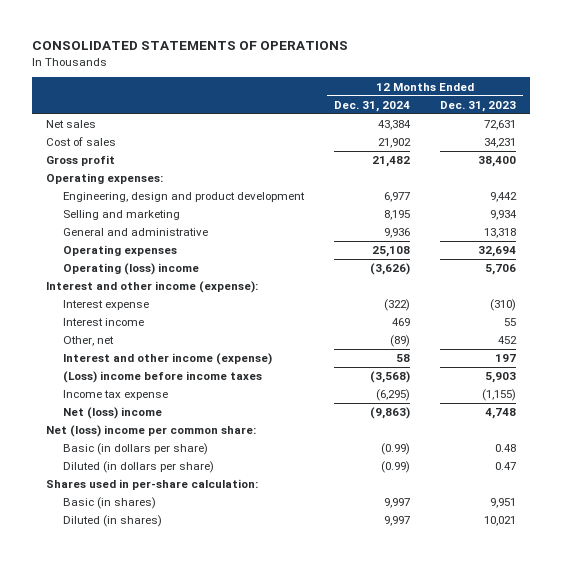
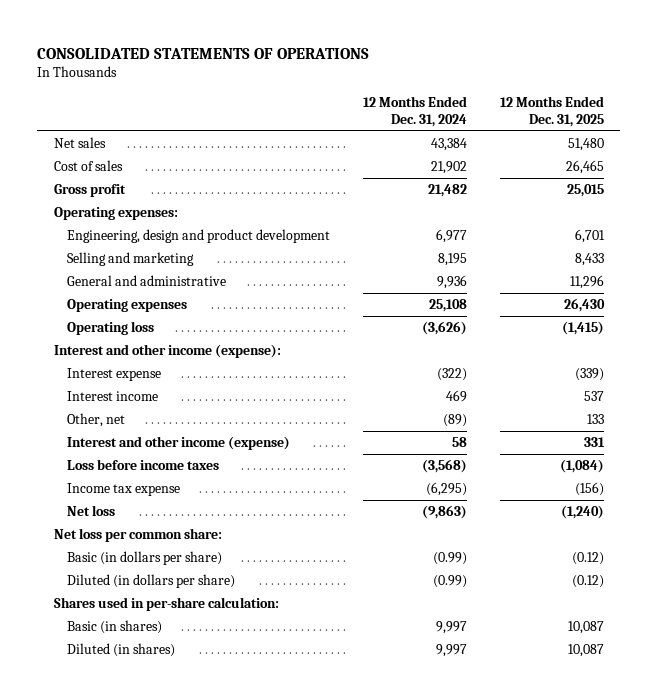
- | 12 Months Ended Dec. 31, 2024 | 12 Months Ended Dec. 31, 2023
+ | 12 Months Ended Dec. 31, 2024 | 12 Months Ended Dec. 31, 2025
- Operating (loss) income | (3,626) | 5,706
+ Operating loss | (3,626) | (1,415)
- (Loss) income before income taxes | (3,568) | 5,903
+ Loss before income taxes | (3,568) | (1,084)
- Net (loss) income | (9,863) | 4,748
- Net (loss) income per common share:
+ Net loss | (9,863) | (1,240)
+ Net loss per common share:

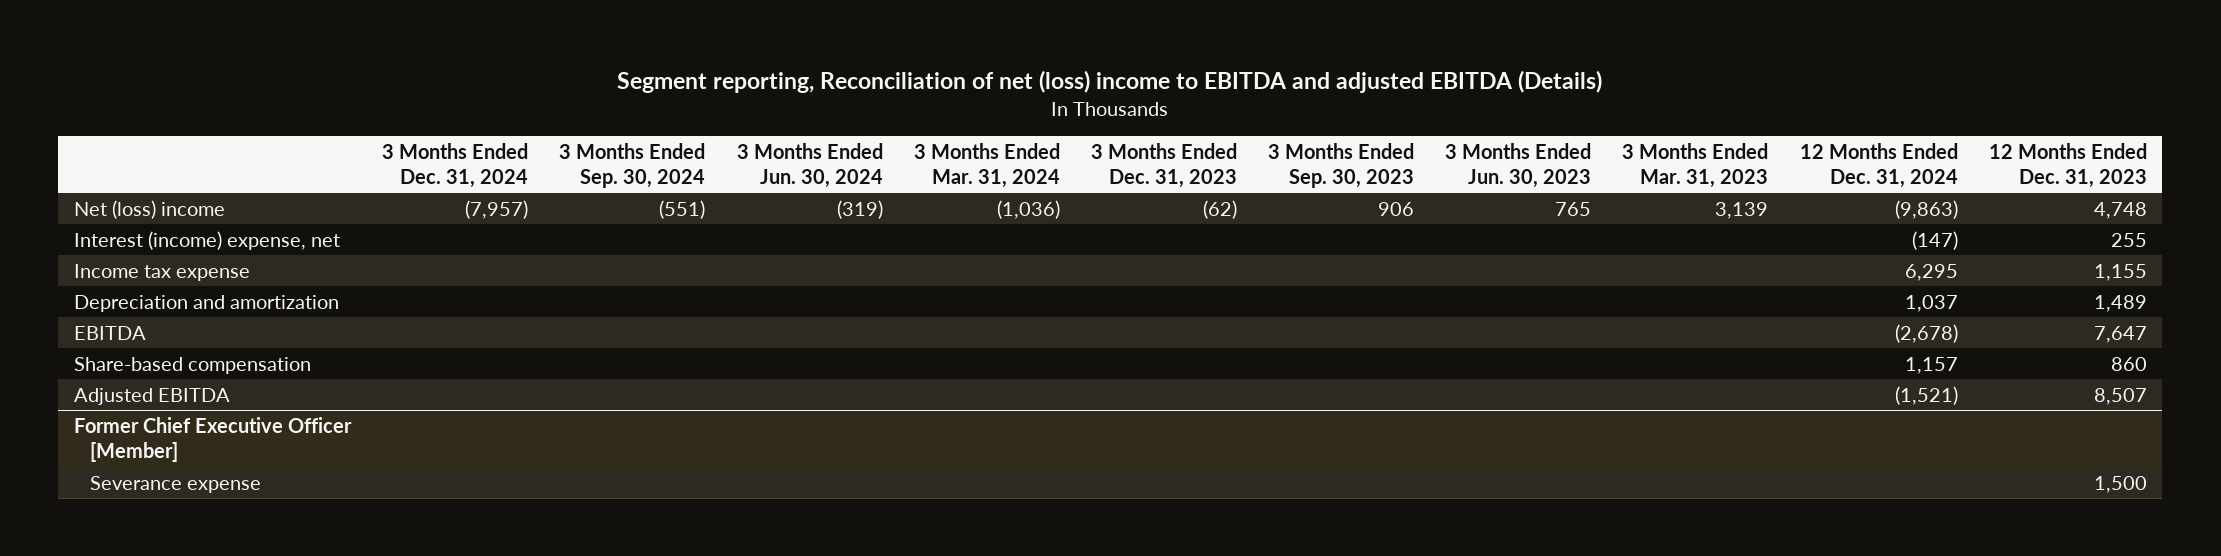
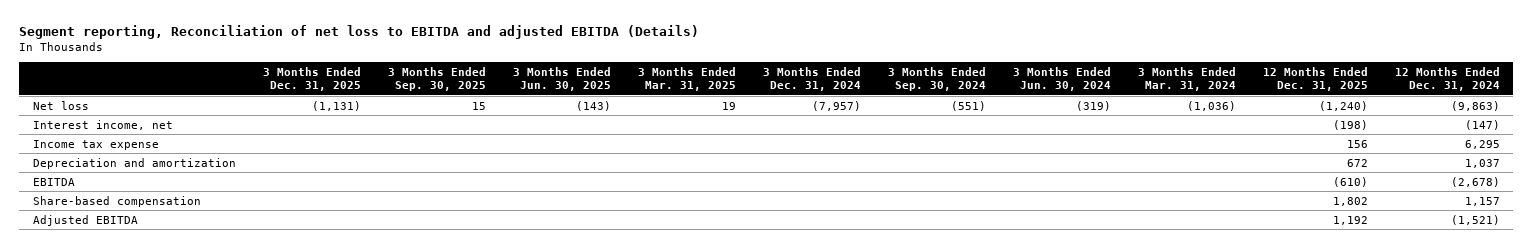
- Segment reporting, Reconciliation of net (loss) income to EBITDA and adjusted EBITDA (Details)
+ Segment reporting, Reconciliation of net loss to EBITDA and adjusted EBITDA (Details)
- | 3 Months Ended Dec. 31, 2024 | 3 Months Ended Sep. 30, 2024 | 3 Months Ended Jun. 30, 2024 | 3 Months Ended Mar. 31, 2024 | 3 Months Ended Dec. 31, 2023 | 3 Months Ended Sep. 30, 2023 | 3 Months Ended Jun. 30, 2023 | 3 Months Ended Mar. 31, 2023 | 12 Months Ended Dec. 31, 2024 | 12 Months Ended Dec. 31, 2023
+ | 3 Months Ended Dec. 31, 2025 | 3 Months Ended Sep. 30, 2025 | 3 Months Ended Jun. 30, 2025 | 3 Months Ended Mar. 31, 2025 | 3 Months Ended Dec. 31, 2024 | 3 Months Ended Sep. 30, 2024 | 3 Months Ended Jun. 30, 2024 | 3 Months Ended Mar. 31, 2024 | 12 Months Ended Dec. 31, 2025 | 12 Months Ended Dec. 31, 2024
- Net (loss) income | (7,957) | (551) | (319) | (1,036) | (62) | 906 | 765 | 3,139 | (9,863) | 4,748
- Interest (income) expense, net | | | | | | | | | (147) | 255
+ Net loss | (1,131) | 15 | (143) | 19 | (7,957) | (551) | (319) | (1,036) | (1,240) | (9,863)
+ Interest income, net | | | | | | | | | (198) | (147)
- Former Chief Executive Officer [Member]
- Severance expense | | | | | | | | | | 1,500

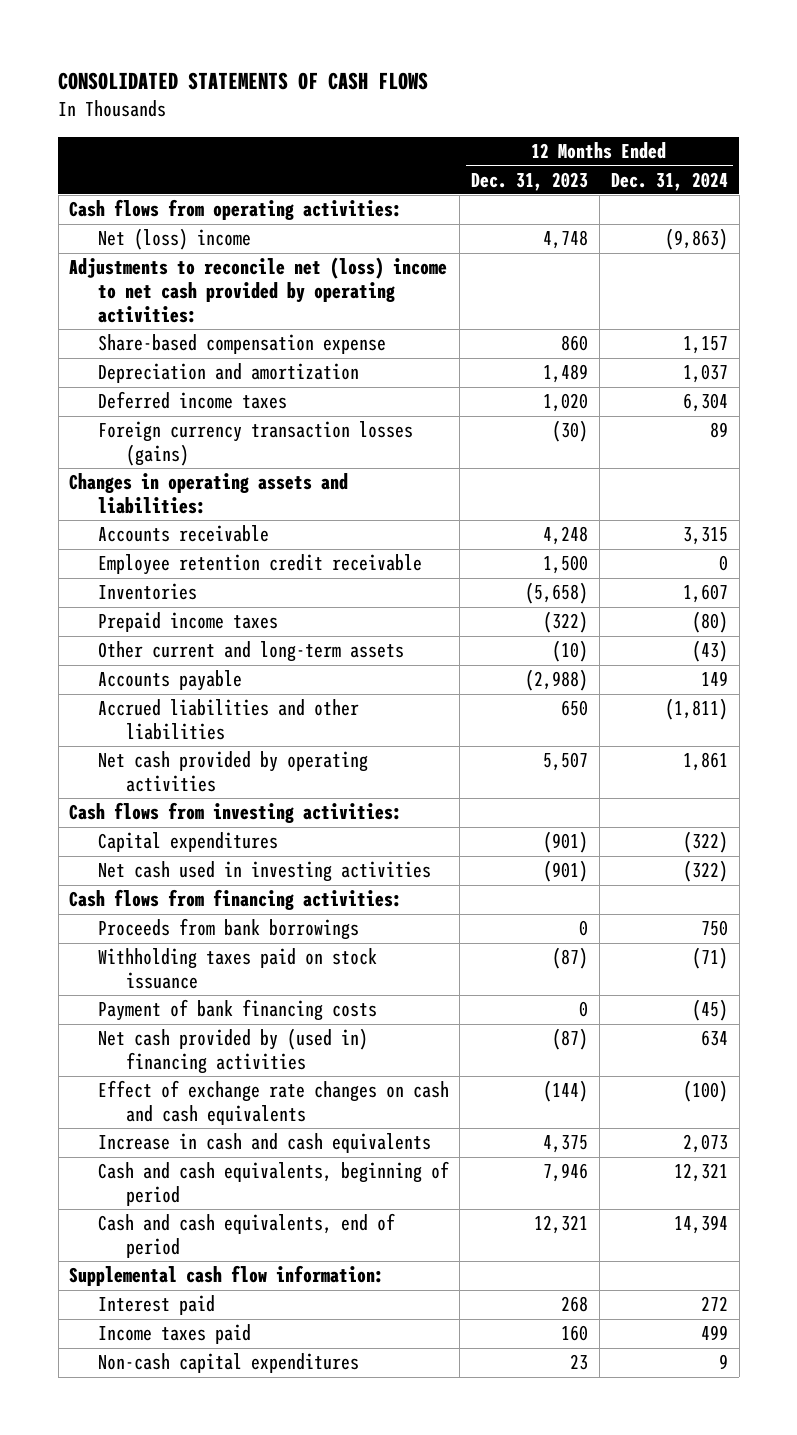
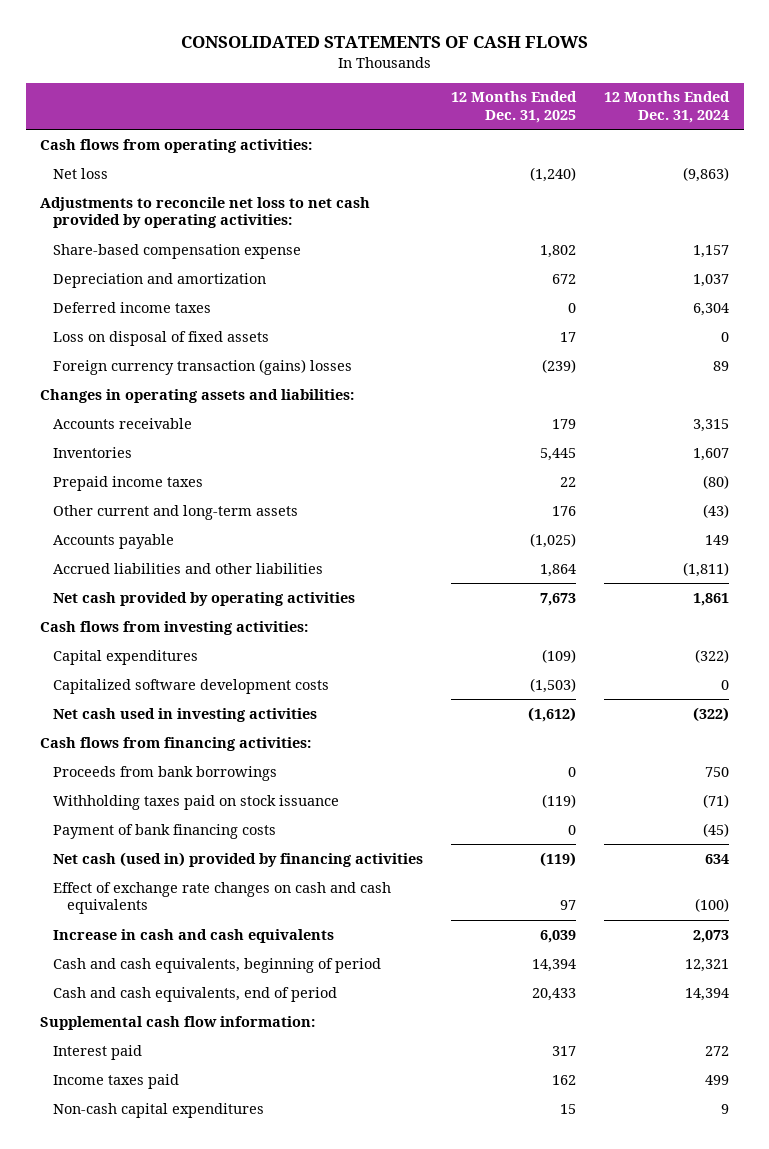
- | 12 Months Ended Dec. 31, 2023 | 12 Months Ended Dec. 31, 2024
+ | 12 Months Ended Dec. 31, 2025 | 12 Months Ended Dec. 31, 2024
- Net (loss) income | 4,748 | (9,863)
- Adjustments to reconcile net (loss) income to net cash provided by operating activities:
+ Net loss | (1,240) | (9,863)
+ Adjustments to reconcile net loss to net cash provided by operating activities:
- Foreign currency transaction losses (gains) | (30) | 89
+ Loss on disposal of fixed assets | 17 | 0
+ Foreign currency transaction (gains) losses | (239) | 89
- Employee retention credit receivable | 1,500 | 0
+ Capitalized software development costs | (1,503) | 0
- Net cash provided by (used in) financing activities | (87) | 634
+ Net cash (used in) provided by financing activities | (119) | 634

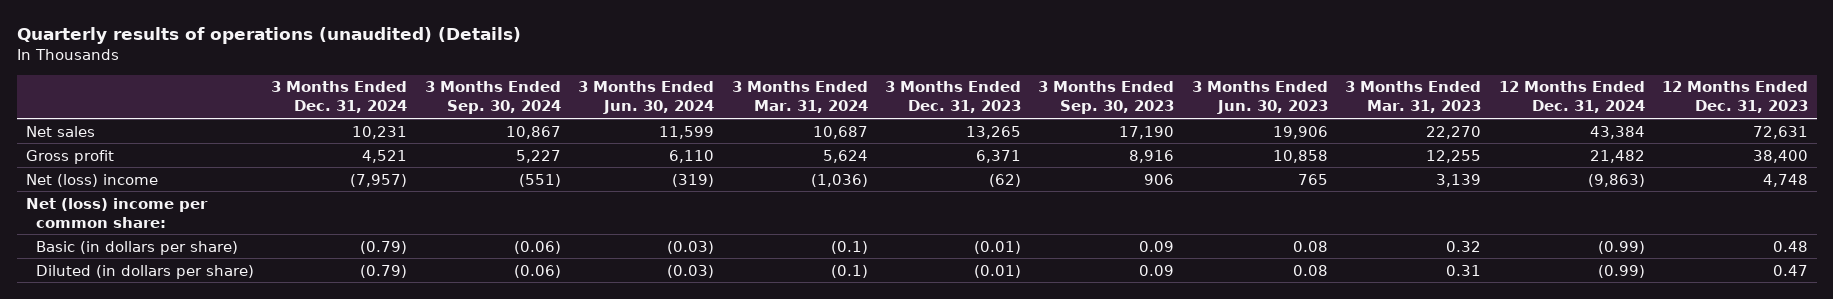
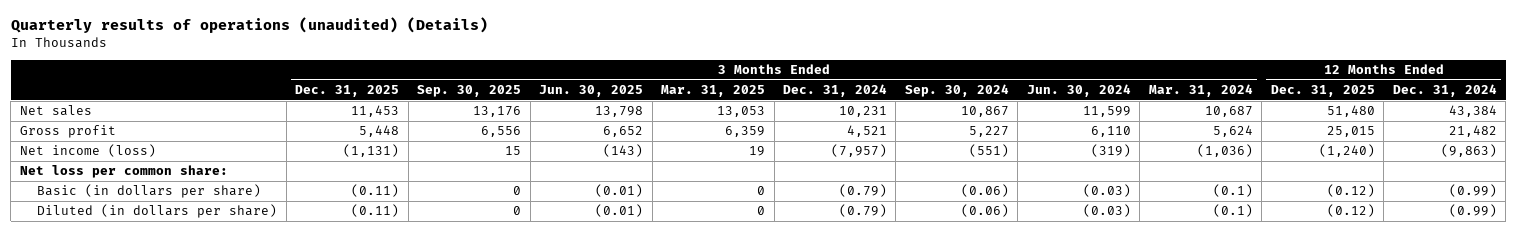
- | 3 Months Ended Dec. 31, 2024 | 3 Months Ended Sep. 30, 2024 | 3 Months Ended Jun. 30, 2024 | 3 Months Ended Mar. 31, 2024 | 3 Months Ended Dec. 31, 2023 | 3 Months Ended Sep. 30, 2023 | 3 Months Ended Jun. 30, 2023 | 3 Months Ended Mar. 31, 2023 | 12 Months Ended Dec. 31, 2024 | 12 Months Ended Dec. 31, 2023
+ | 3 Months Ended Dec. 31, 2025 | 3 Months Ended Sep. 30, 2025 | 3 Months Ended Jun. 30, 2025 | 3 Months Ended Mar. 31, 2025 | 3 Months Ended Dec. 31, 2024 | 3 Months Ended Sep. 30, 2024 | 3 Months Ended Jun. 30, 2024 | 3 Months Ended Mar. 31, 2024 | 12 Months Ended Dec. 31, 2025 | 12 Months Ended Dec. 31, 2024
- Net (loss) income | (7,957) | (551) | (319) | (1,036) | (62) | 906 | 765 | 3,139 | (9,863) | 4,748
- Net (loss) income per common share:
+ Net income (loss) | (1,131) | 15 | (143) | 19 | (7,957) | (551) | (319) | (1,036) | (1,240) | (9,863)
+ Net loss per common share:

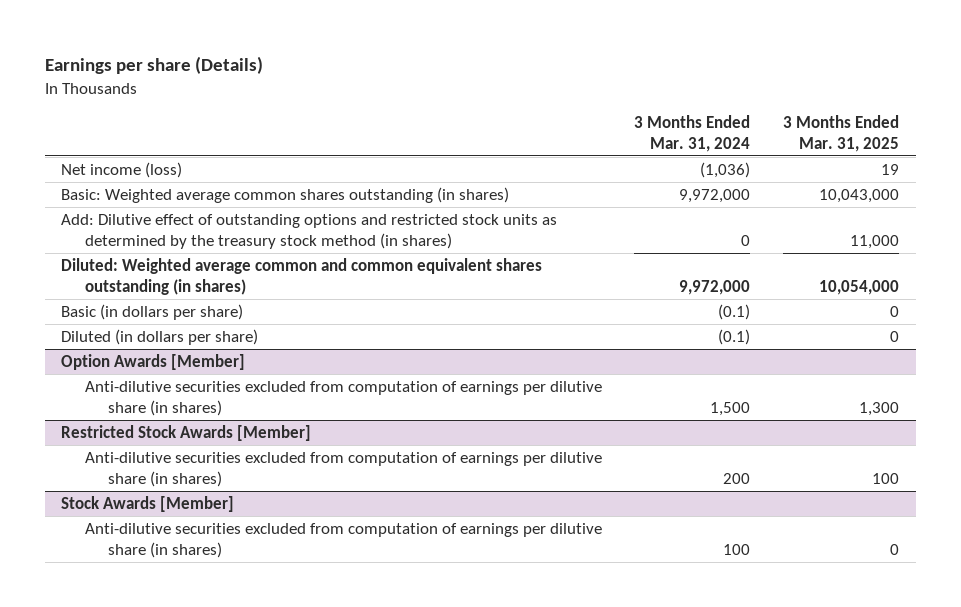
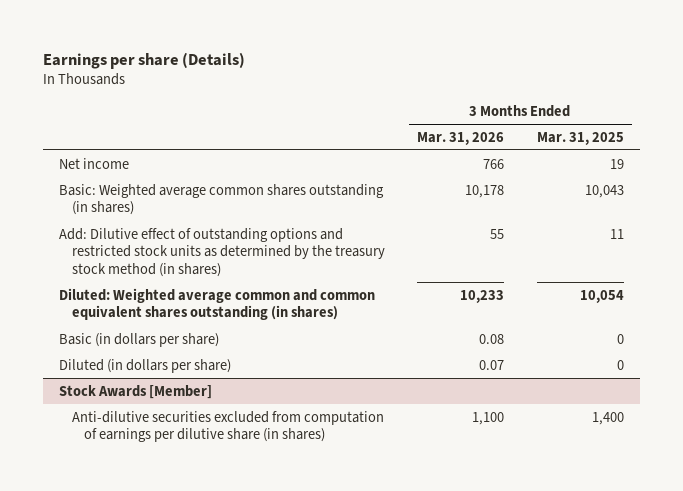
- | 3 Months Ended Mar. 31, 2024 | 3 Months Ended Mar. 31, 2025
+ | 3 Months Ended Mar. 31, 2026 | 3 Months Ended Mar. 31, 2025
- Net income (loss) | (1,036) | 19
- Basic: Weighted average common shares outstanding (in shares) | 9,972,000 | 10,043,000
- Add: Dilutive effect of outstanding options and restricted stock units as determined by the treasury stock method (in shares) | 0 | 11,000
- Diluted: Weighted average common and common equivalent shares outstanding (in shares) | 9,972,000 | 10,054,000
+ Net income | 766 | 19
+ Basic: Weighted average common shares outstanding (in shares) | 10,178 | 10,043
+ Add: Dilutive effect of outstanding options and restricted stock units as determined by the treasury stock method (in shares) | 55 | 11
+ Diluted: Weighted average common and common equivalent shares outstanding (in shares) | 10,233 | 10,054
- Option Awards [Member]
- Anti-dilutive securities excluded from computation of earnings per dilutive share (in shares) | 1,500 | 1,300
- Restricted Stock Awards [Member]
- Anti-dilutive securities excluded from computation of earnings per dilutive share (in shares) | 200 | 100
@ Stock Awards [Member]
- Anti-dilutive securities excluded from computation of earnings per dilutive share (in shares) | 100 | 0
+ Anti-dilutive securities excluded from computation of earnings per dilutive share (in shares) | 1,100 | 1,400

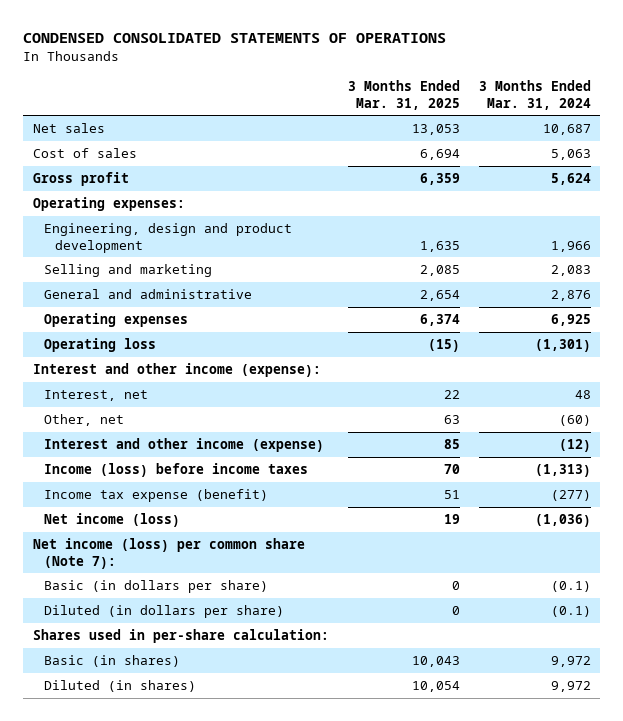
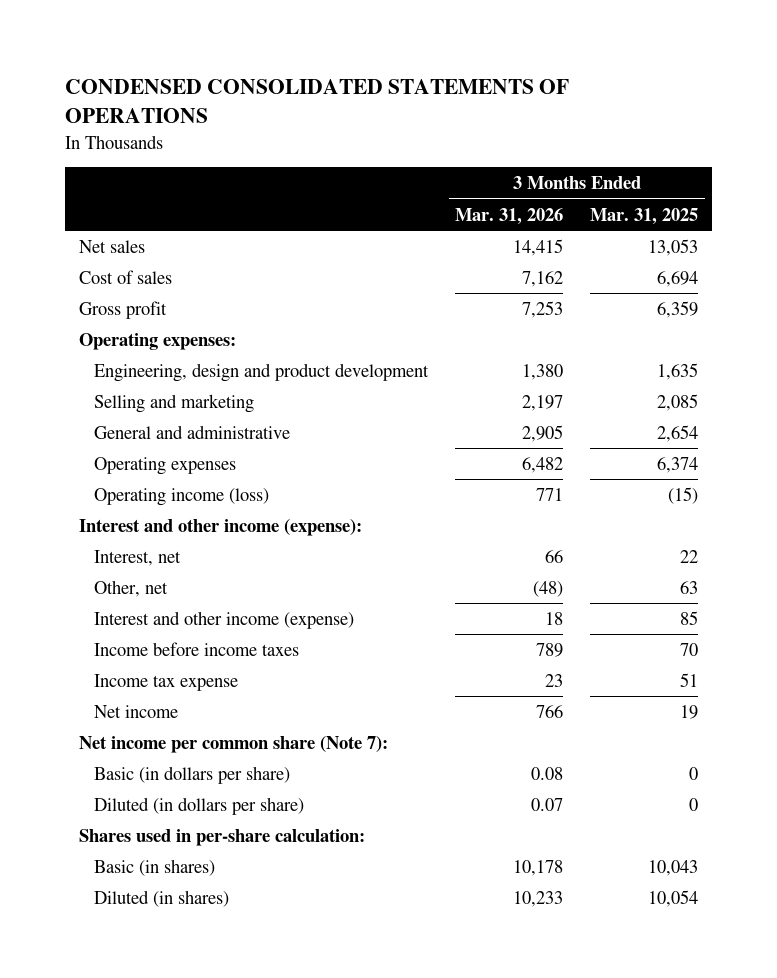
- | 3 Months Ended Mar. 31, 2025 | 3 Months Ended Mar. 31, 2024
+ | 3 Months Ended Mar. 31, 2026 | 3 Months Ended Mar. 31, 2025
- Operating loss | (15) | (1,301)
+ Operating income (loss) | 771 | (15)
- Income (loss) before income taxes | 70 | (1,313)
- Income tax expense (benefit) | 51 | (277)
- Net income (loss) | 19 | (1,036)
- Net income (loss) per common share (Note 7):
+ Income before income taxes | 789 | 70
+ Income tax expense | 23 | 51
+ Net income | 766 | 19
+ Net income per common share (Note 7):

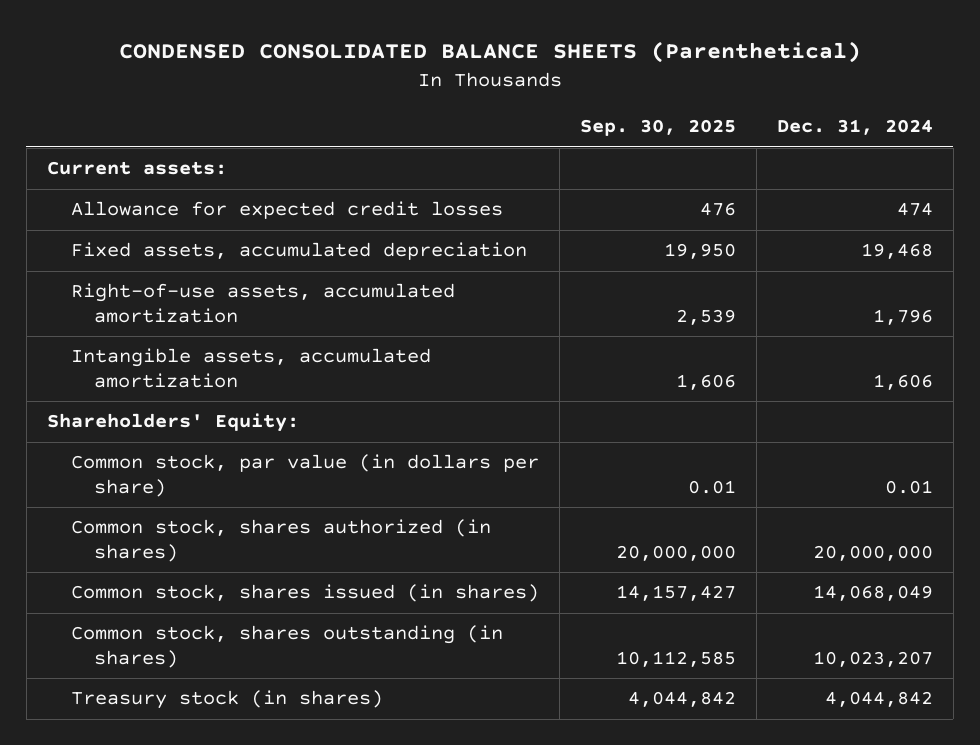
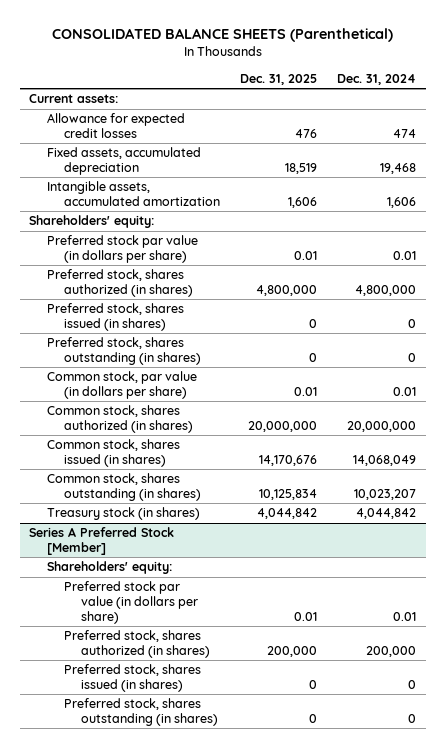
- CONDENSED CONSOLIDATED BALANCE SHEETS (Parenthetical)
+ CONSOLIDATED BALANCE SHEETS (Parenthetical)
- | Sep. 30, 2025 | Dec. 31, 2024
+ | Dec. 31, 2025 | Dec. 31, 2024
- Right-of-use assets, accumulated amortization | 2,539 | 1,796
- Shareholders' Equity:
+ Shareholders' equity:
+ Preferred stock par value (in dollars per share) | 0.01 | 0.01
+ Preferred stock, shares authorized (in shares) | 4,800,000 | 4,800,000
+ Preferred stock, shares issued (in shares) | 0 | 0
+ Preferred stock, shares outstanding (in shares) | 0 | 0
+ Series A Preferred Stock [Member]
+ Shareholders' equity:
+ Preferred stock par value (in dollars per share) | 0.01 | 0.01
+ Preferred stock, shares authorized (in shares) | 200,000 | 200,000
+ Preferred stock, shares issued (in shares) | 0 | 0
+ Preferred stock, shares outstanding (in shares) | 0 | 0

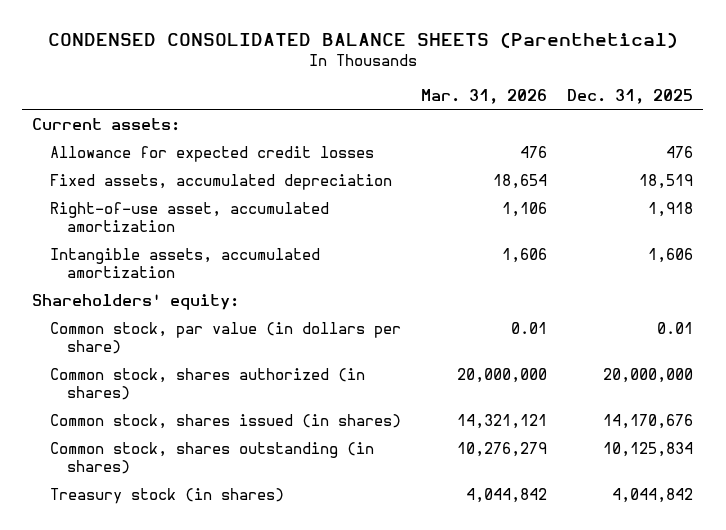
- CONSOLIDATED BALANCE SHEETS (Parenthetical)
+ CONDENSED CONSOLIDATED BALANCE SHEETS (Parenthetical)
- | Dec. 31, 2025 | Dec. 31, 2024
+ | Mar. 31, 2026 | Dec. 31, 2025
+ Right-of-use asset, accumulated amortization | 1,106 | 1,918
- Preferred stock par value (in dollars per share) | 0.01 | 0.01
- Preferred stock, shares authorized (in shares) | 4,800,000 | 4,800,000
- Preferred stock, shares issued (in shares) | 0 | 0
- Preferred stock, shares outstanding (in shares) | 0 | 0
- Series A Preferred Stock [Member]
- Shareholders' equity:
- Preferred stock par value (in dollars per share) | 0.01 | 0.01
- Preferred stock, shares authorized (in shares) | 200,000 | 200,000
- Preferred stock, shares issued (in shares) | 0 | 0
- Preferred stock, shares outstanding (in shares) | 0 | 0

